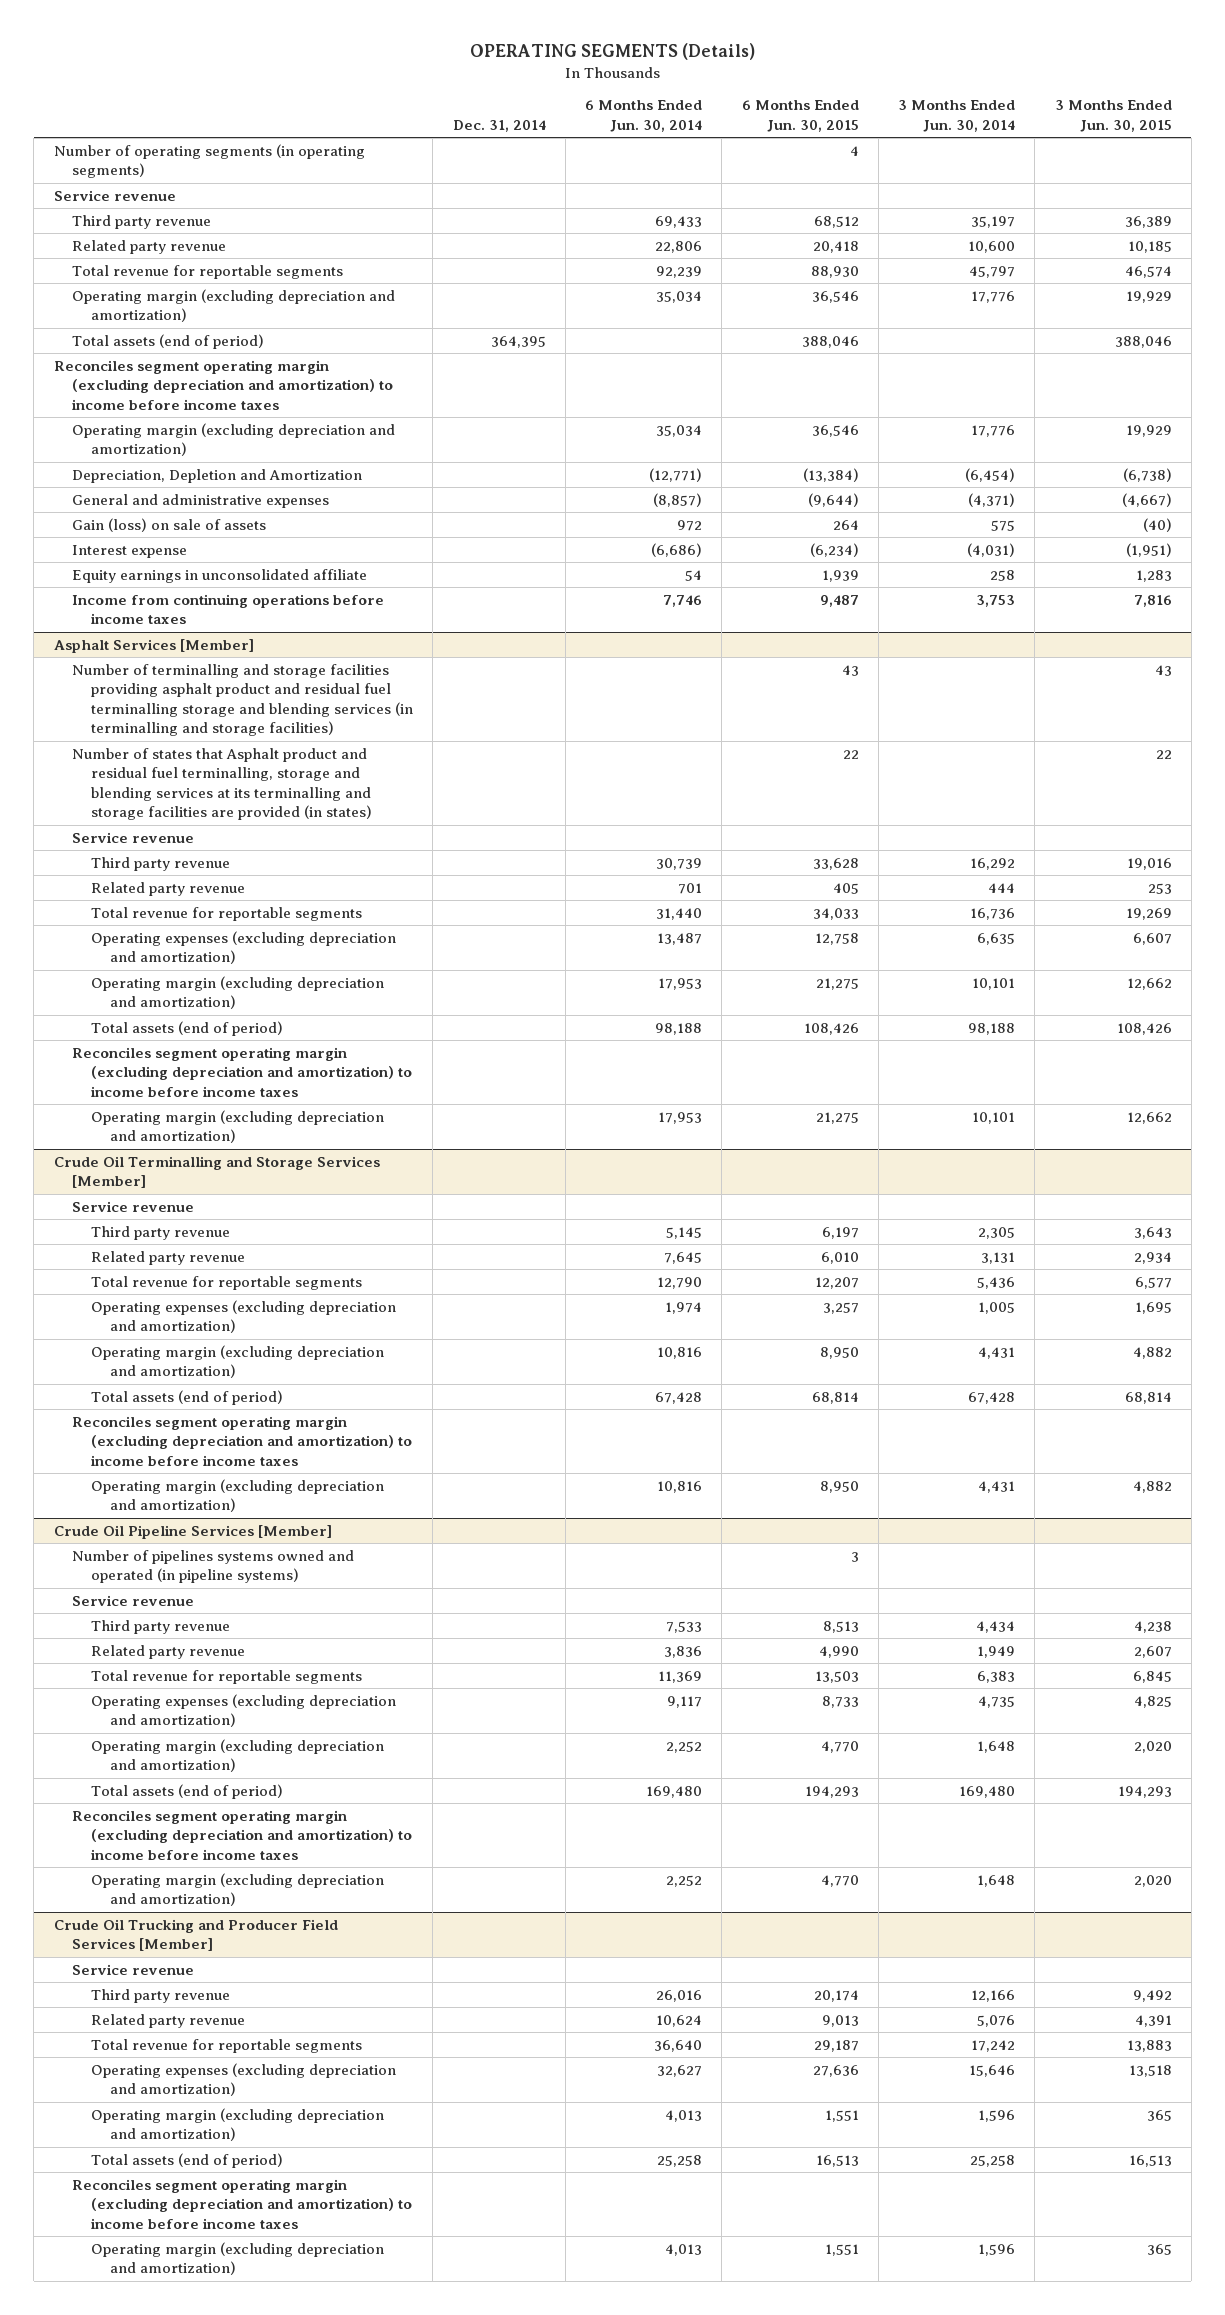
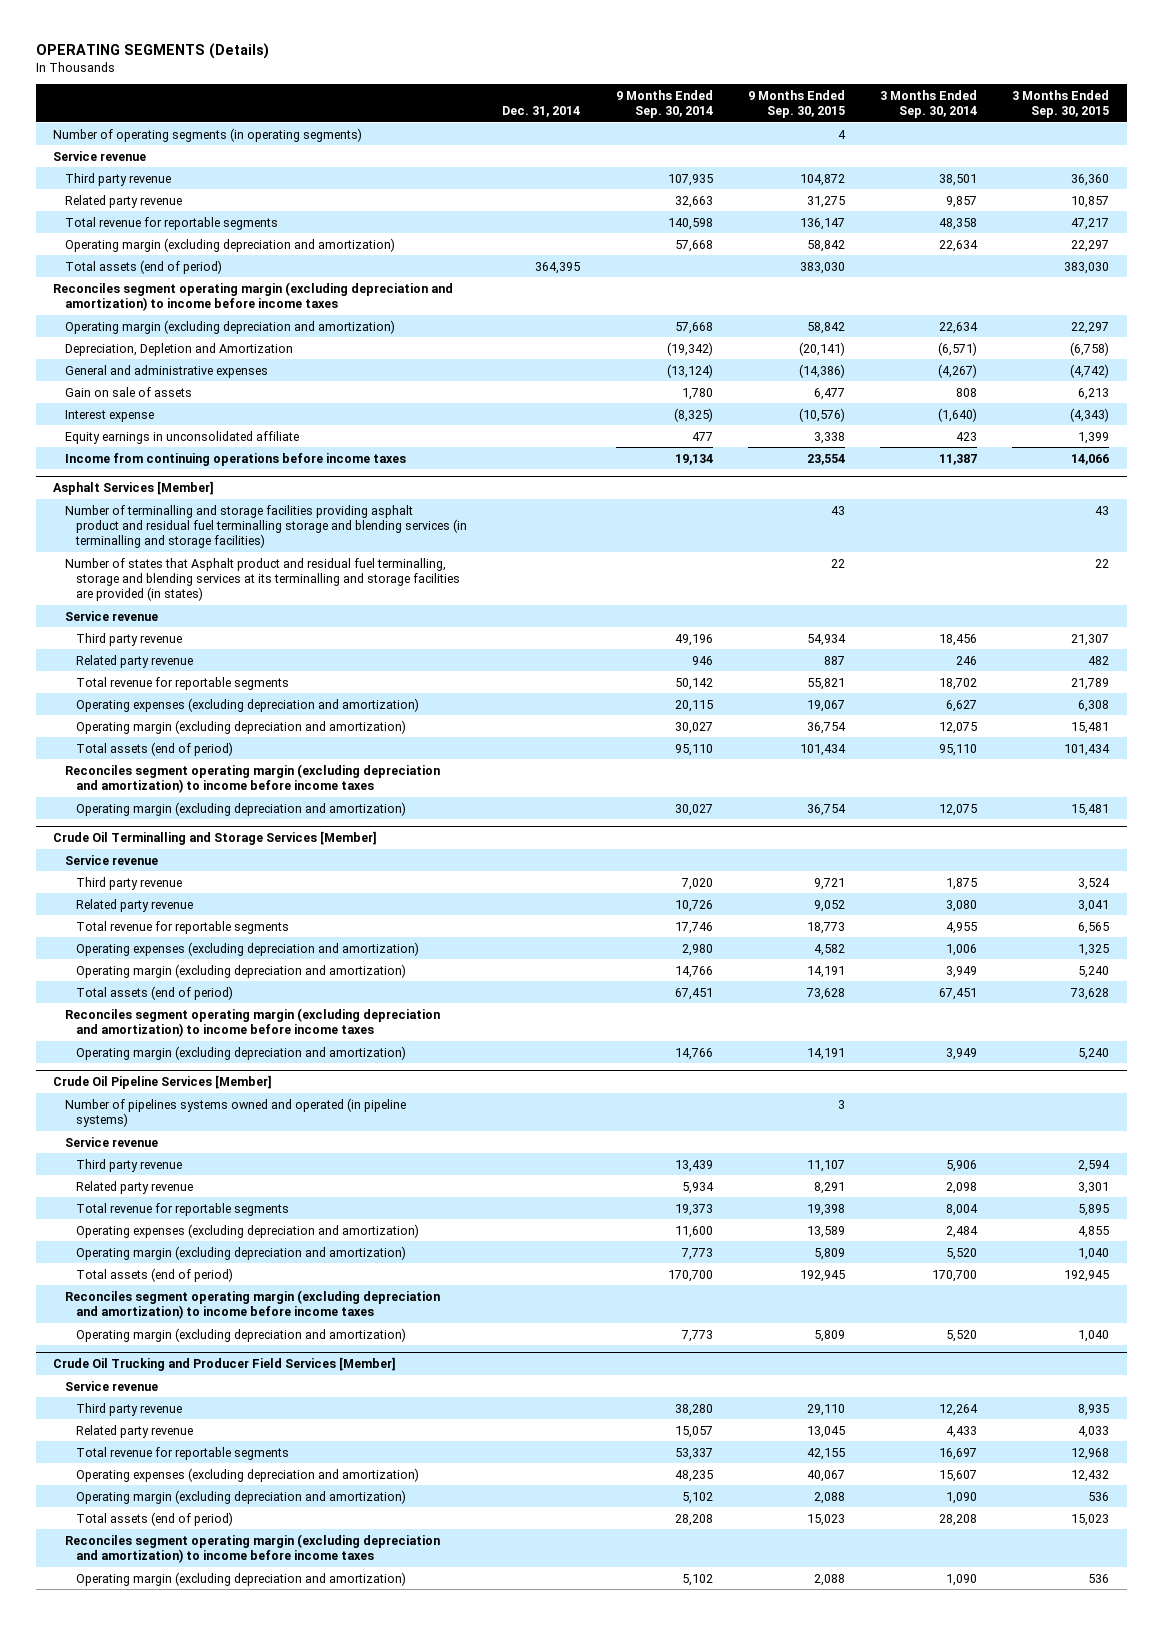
- | Dec. 31, 2014 | 6 Months Ended Jun. 30, 2014 | 6 Months Ended Jun. 30, 2015 | 3 Months Ended Jun. 30, 2014 | 3 Months Ended Jun. 30, 2015
+ | Dec. 31, 2014 | 9 Months Ended Sep. 30, 2014 | 9 Months Ended Sep. 30, 2015 | 3 Months Ended Sep. 30, 2014 | 3 Months Ended Sep. 30, 2015
- Gain (loss) on sale of assets | | 972 | 264 | 575 | (40)
+ Gain on sale of assets | | 1,780 | 6,477 | 808 | 6,213

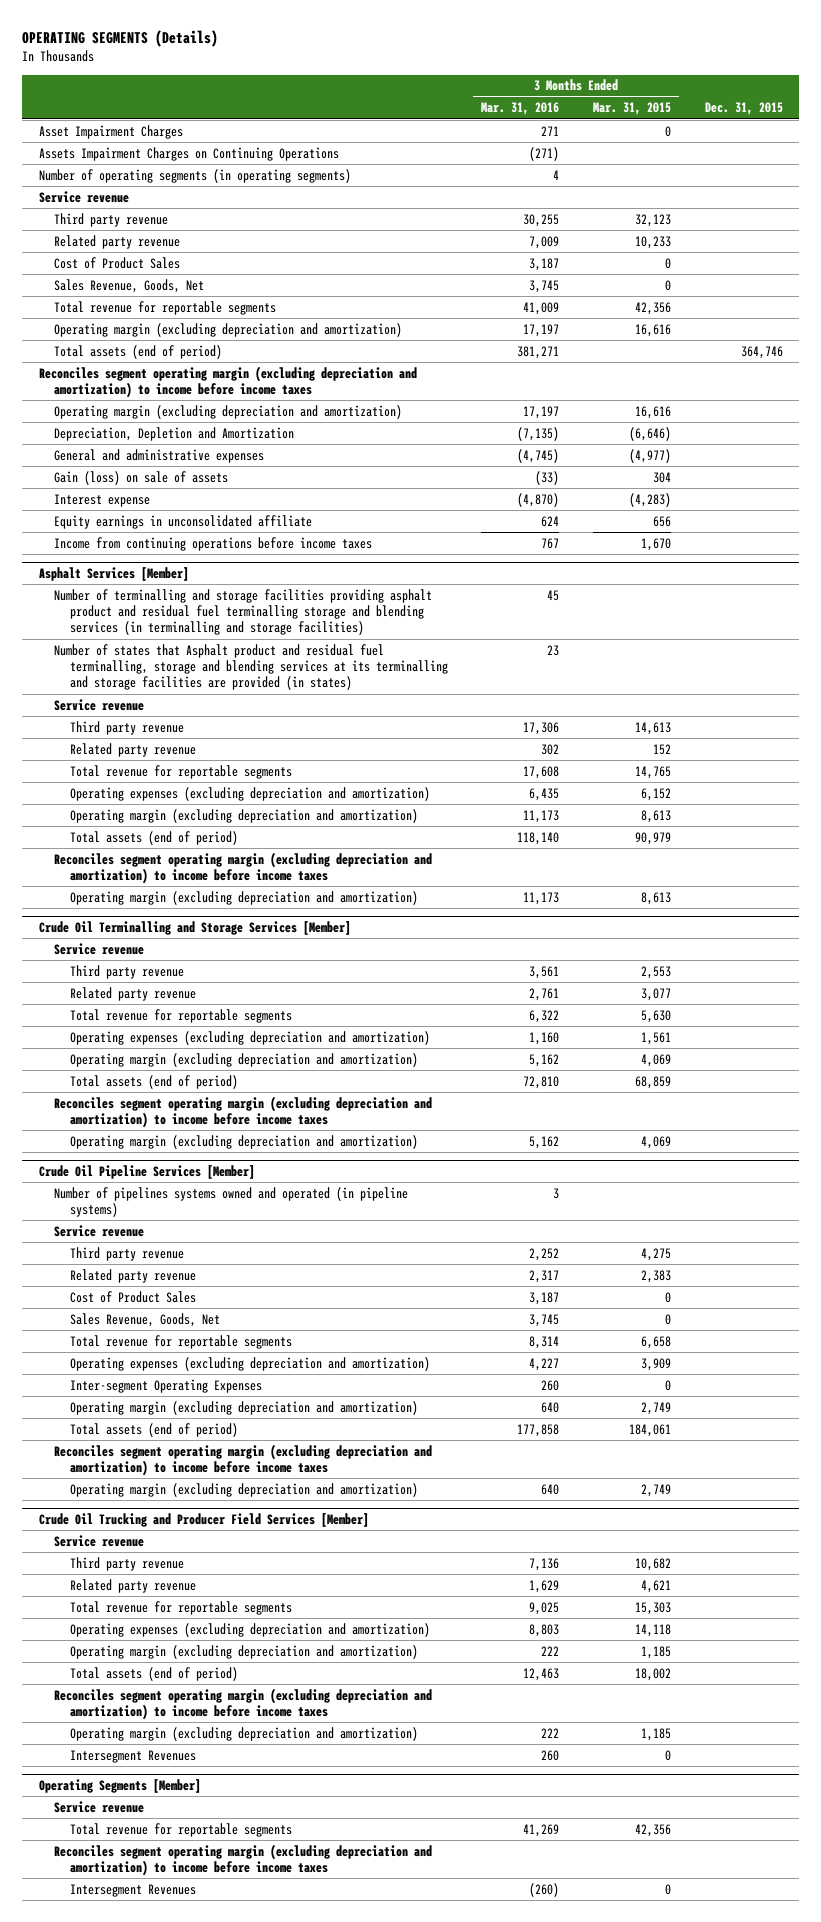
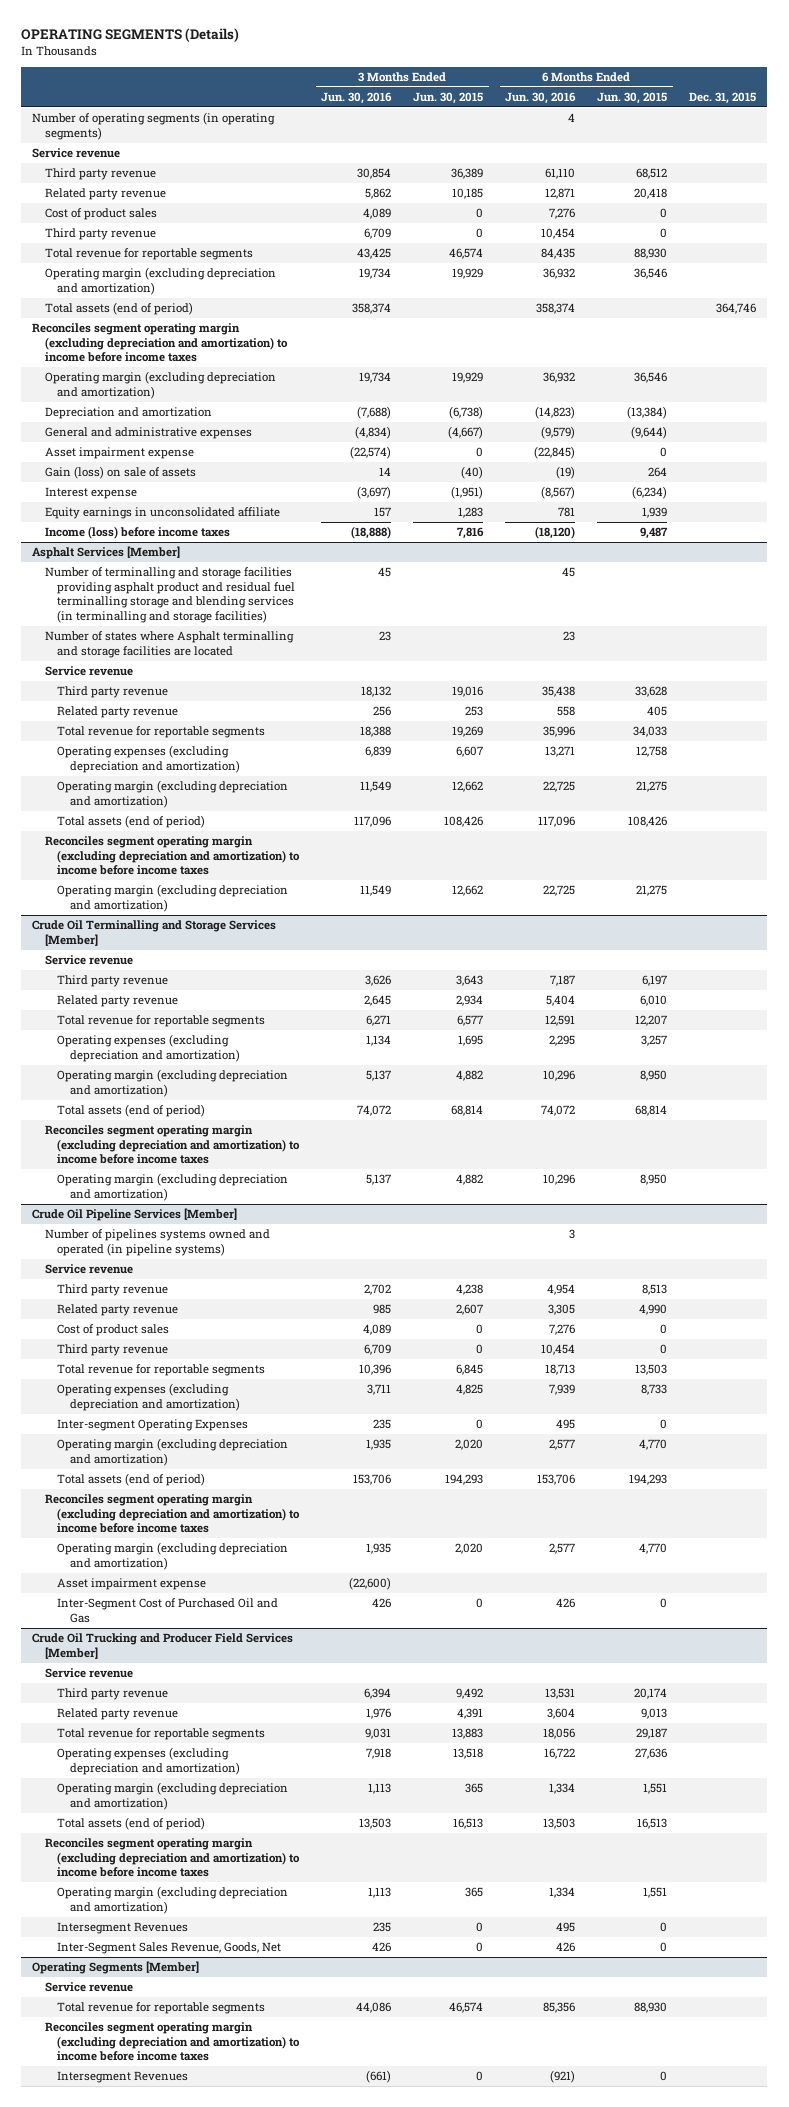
- | 3 Months Ended Mar. 31, 2016 | 3 Months Ended Mar. 31, 2015 | Dec. 31, 2015
+ | 3 Months Ended Jun. 30, 2016 | 3 Months Ended Jun. 30, 2015 | 6 Months Ended Jun. 30, 2016 | 6 Months Ended Jun. 30, 2015 | Dec. 31, 2015
- Asset Impairment Charges | 271 | 0 |
- Assets Impairment Charges on Continuing Operations | (271) | |
- Cost of Product Sales | 3,187 | 0 |
- Sales Revenue, Goods, Net | 3,745 | 0 |
+ Cost of product sales | 4,089 | 0 | 7,276 | 0 |
+ Third party revenue | 6,709 | 0 | 10,454 | 0 |
- Depreciation, Depletion and Amortization | (7,135) | (6,646) |
+ Depreciation and amortization | (7,688) | (6,738) | (14,823) | (13,384) |
+ Asset impairment expense | (22,574) | 0 | (22,845) | 0 |
- Income from continuing operations before income taxes | 767 | 1,670 |
+ Income (loss) before income taxes | (18,888) | 7,816 | (18,120) | 9,487 |
@ Asphalt Services [Member]
- Number of states that Asphalt product and residual fuel terminalling, storage and blending services at its terminalling and storage facilities are provided (in states) | 23 | |
+ Number of states where Asphalt terminalling and storage facilities are located | 23 | | 23 | |
@ Crude Oil Pipeline Services [Member]
- Cost of Product Sales | 3,187 | 0 |
- Sales Revenue, Goods, Net | 3,745 | 0 |
+ Cost of product sales | 4,089 | 0 | 7,276 | 0 |
+ Third party revenue | 6,709 | 0 | 10,454 | 0 |
+ Asset impairment expense | (22,600) | | | |
+ Inter-Segment Cost of Purchased Oil and Gas | 426 | 0 | 426 | 0 |
@ Crude Oil Trucking and Producer Field Services [Member]
+ Inter-Segment Sales Revenue, Goods, Net | 426 | 0 | 426 | 0 |

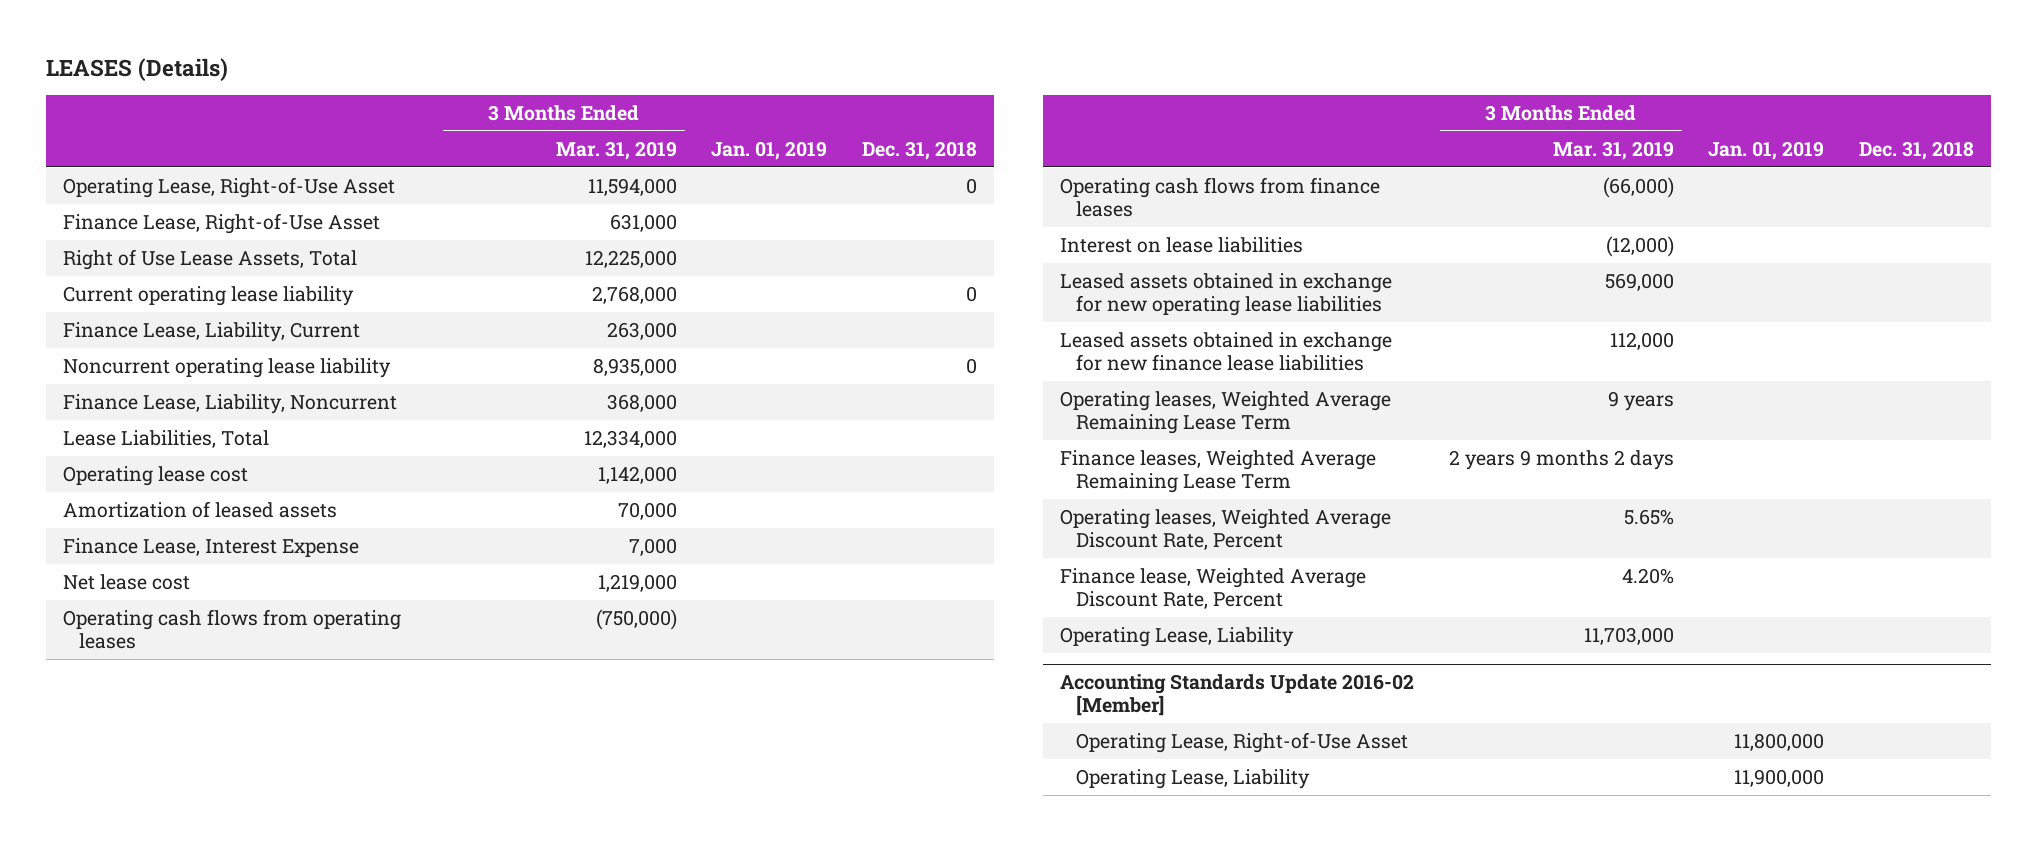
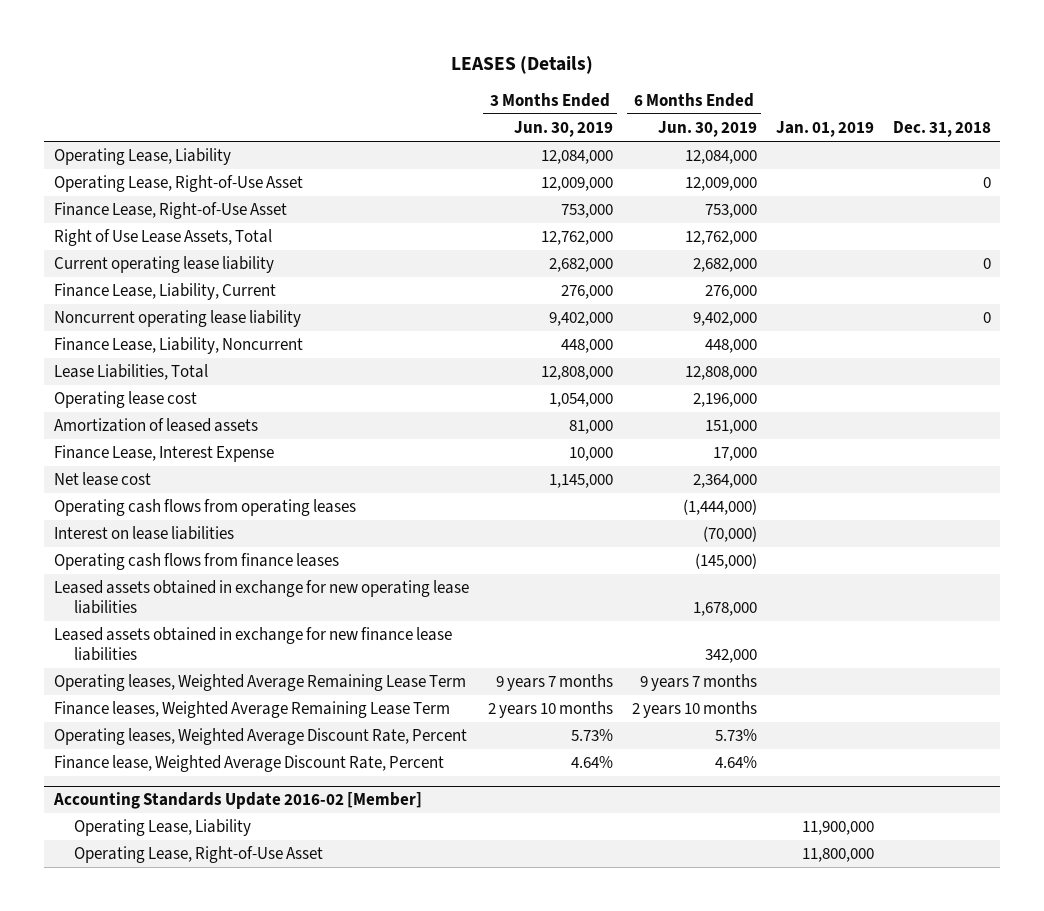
- | 3 Months Ended Mar. 31, 2019 | Jan. 01, 2019 | Dec. 31, 2018
+ | 3 Months Ended Jun. 30, 2019 | 6 Months Ended Jun. 30, 2019 | Jan. 01, 2019 | Dec. 31, 2018
moved up: Operating Lease, Liability | 12,084,000 | 12,084,000 | |
moved down: Operating cash flows from finance leases | | (145,000) | |
@ Accounting Standards Update 2016-02 [Member]
moved down: Operating Lease, Right-of-Use Asset | | | 11,800,000 |

